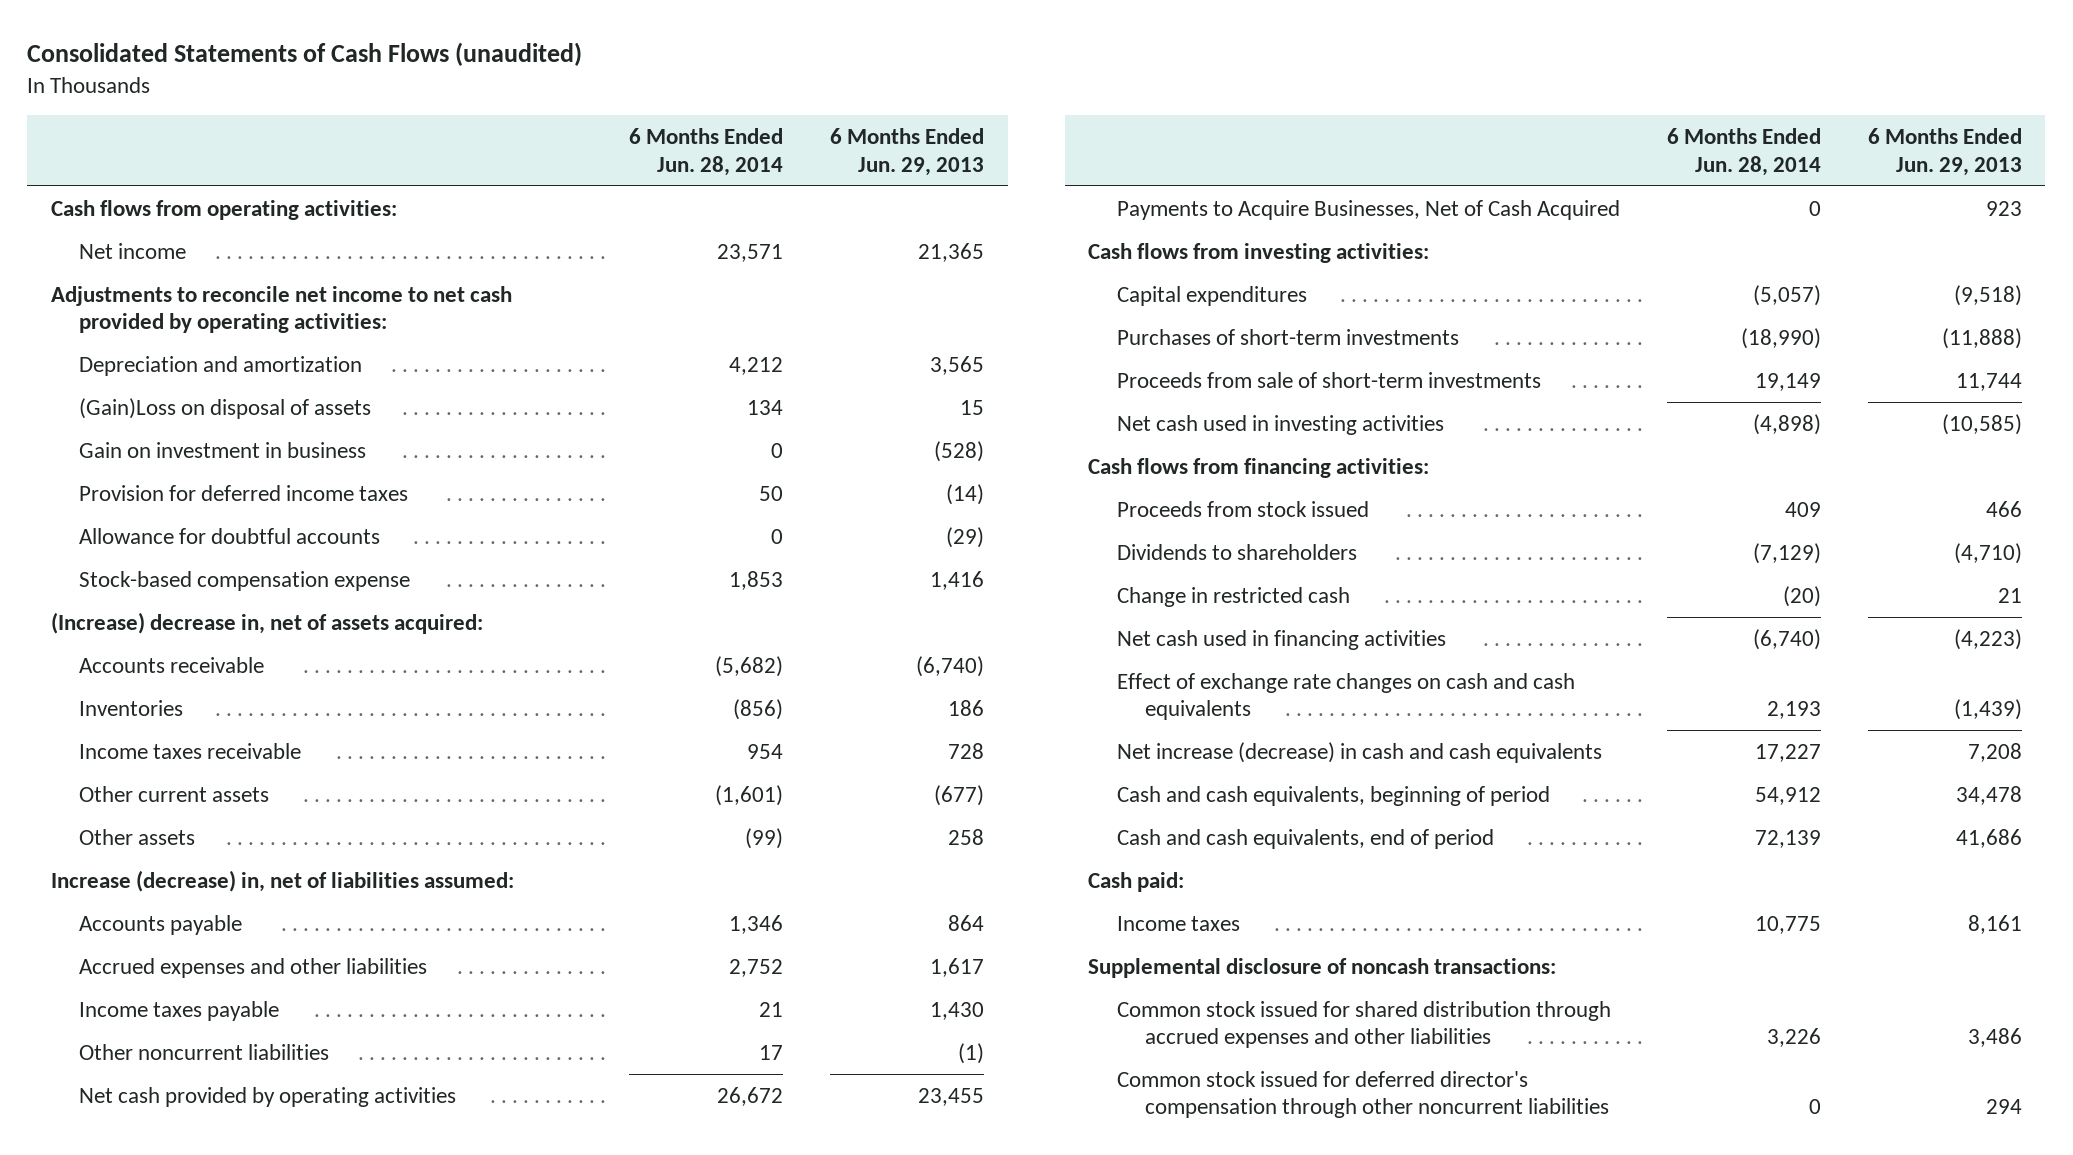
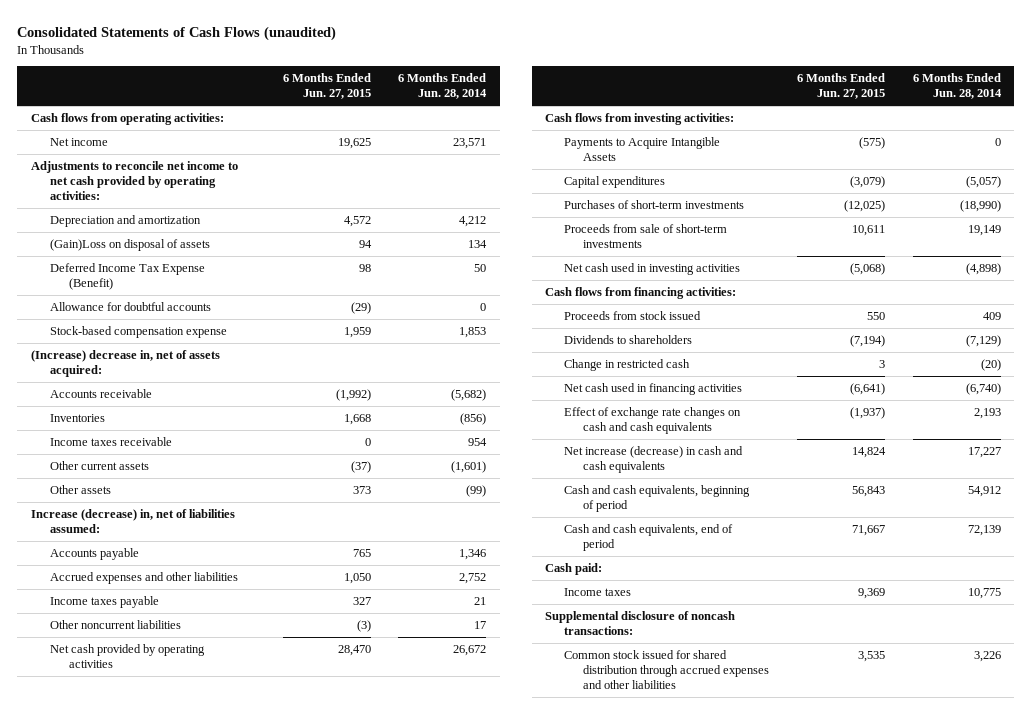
- | 6 Months Ended Jun. 28, 2014 | 6 Months Ended Jun. 29, 2013
+ | 6 Months Ended Jun. 27, 2015 | 6 Months Ended Jun. 28, 2014
- Gain on investment in business | 0 | (528)
- Provision for deferred income taxes | 50 | (14)
+ Deferred Income Tax Expense (Benefit) | 98 | 50
- Payments to Acquire Businesses, Net of Cash Acquired | 0 | 923
+ Payments to Acquire Intangible Assets | (575) | 0
- Common stock issued for deferred director's compensation through other noncurrent liabilities | 0 | 294

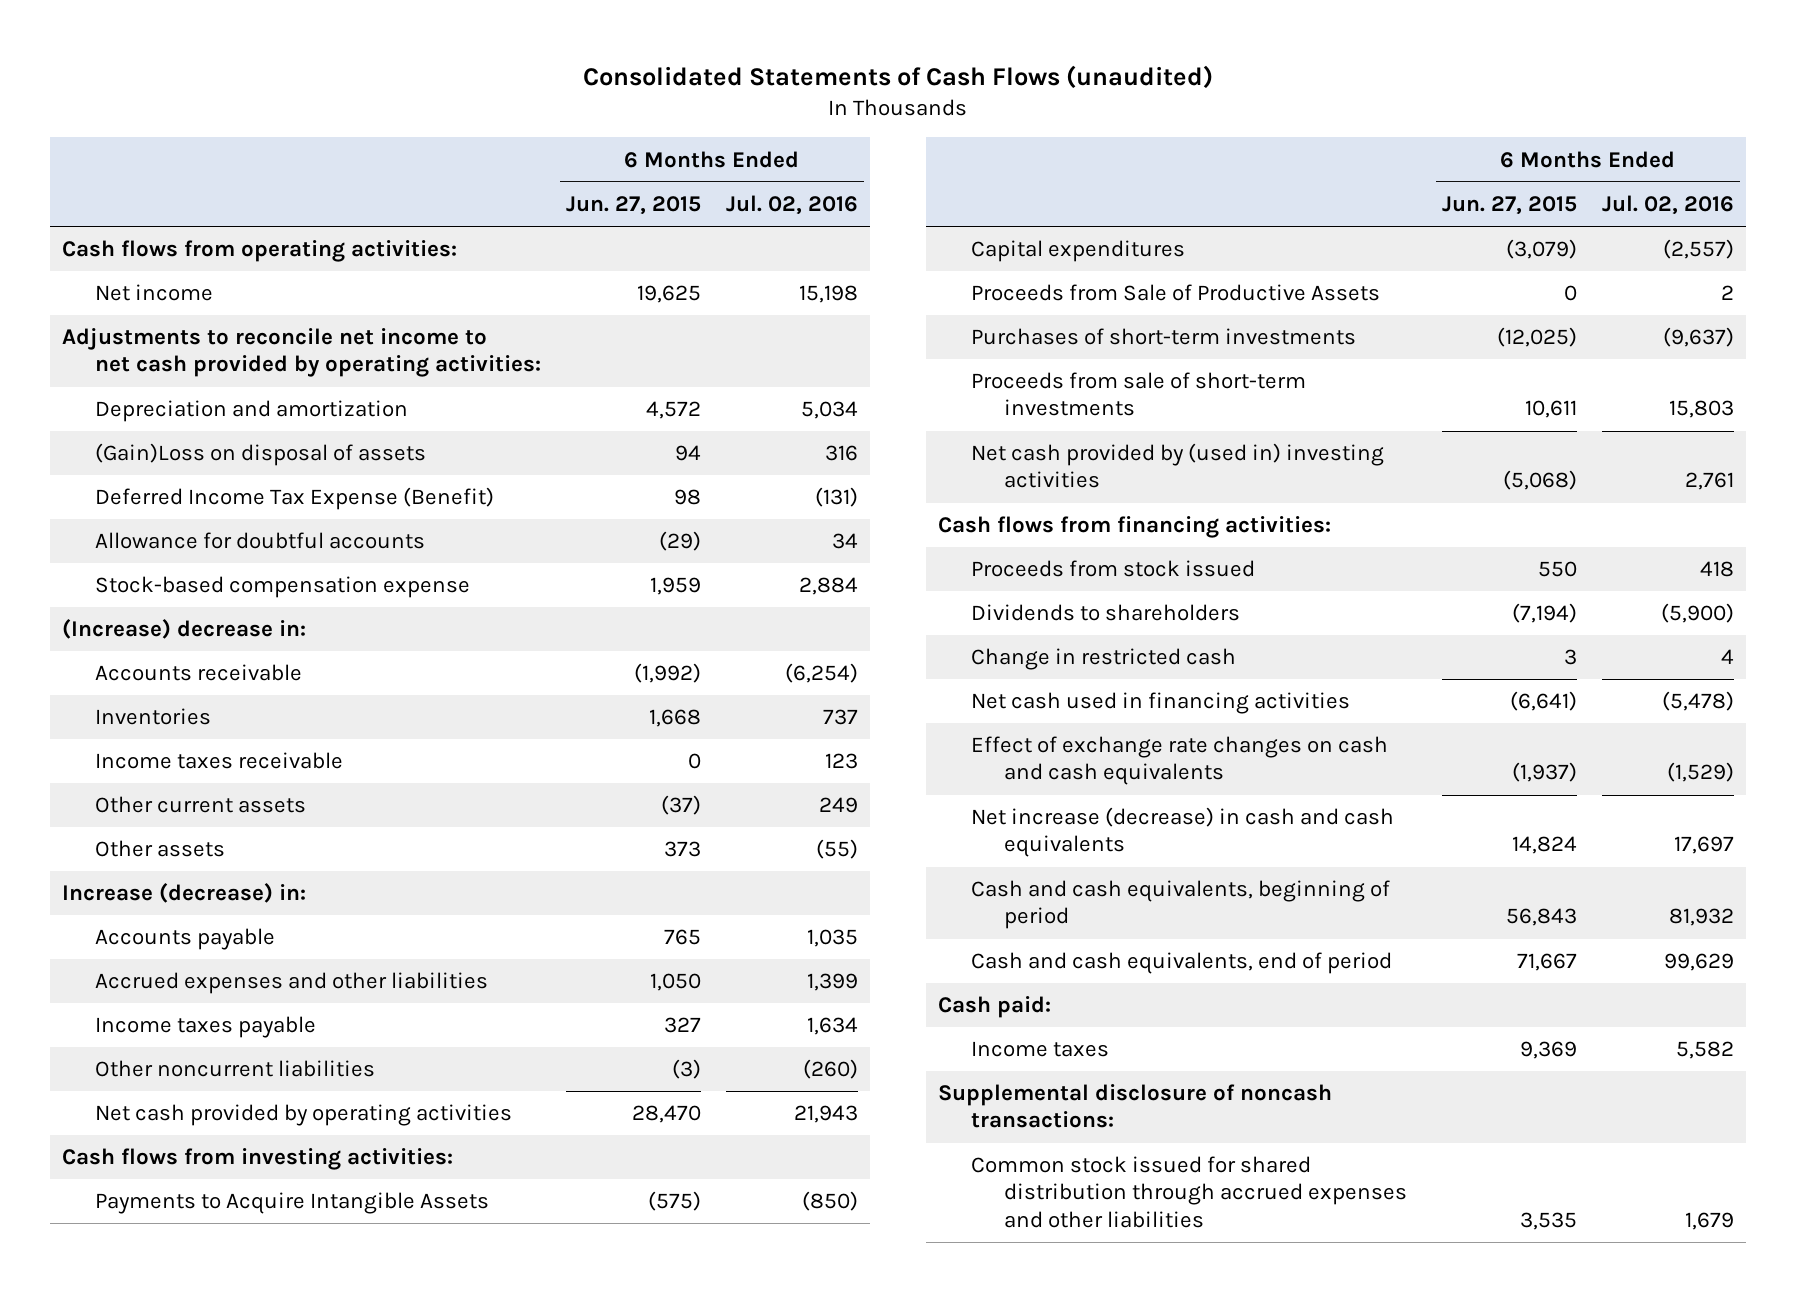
- | 6 Months Ended Jun. 27, 2015 | 6 Months Ended Jun. 28, 2014
+ | 6 Months Ended Jun. 27, 2015 | 6 Months Ended Jul. 02, 2016
- (Increase) decrease in, net of assets acquired:
+ (Increase) decrease in:
- Increase (decrease) in, net of liabilities assumed:
+ Increase (decrease) in:
+ Proceeds from Sale of Productive Assets | 0 | 2
- Net cash used in investing activities | (5,068) | (4,898)
+ Net cash provided by (used in) investing activities | (5,068) | 2,761

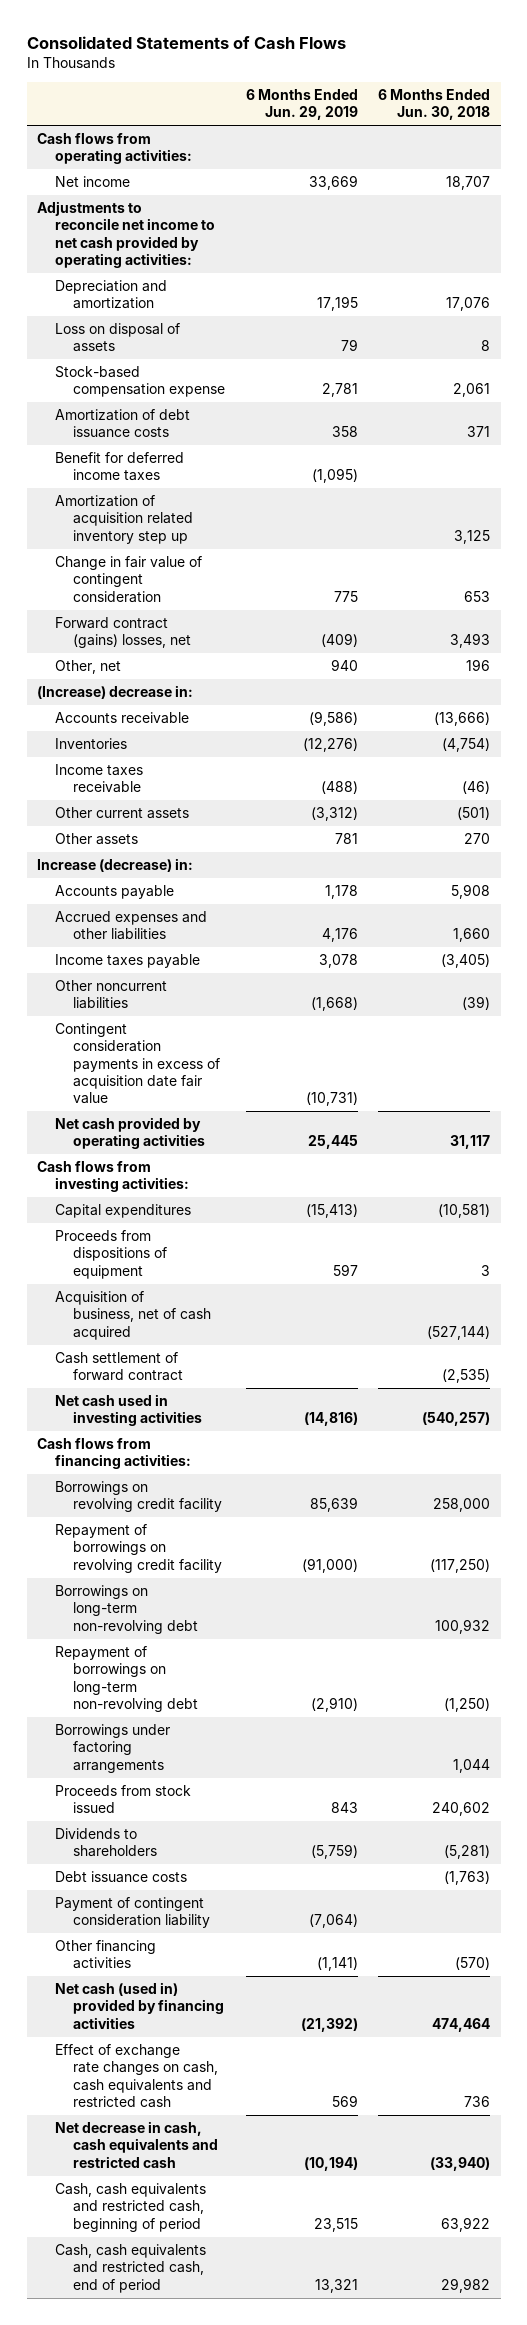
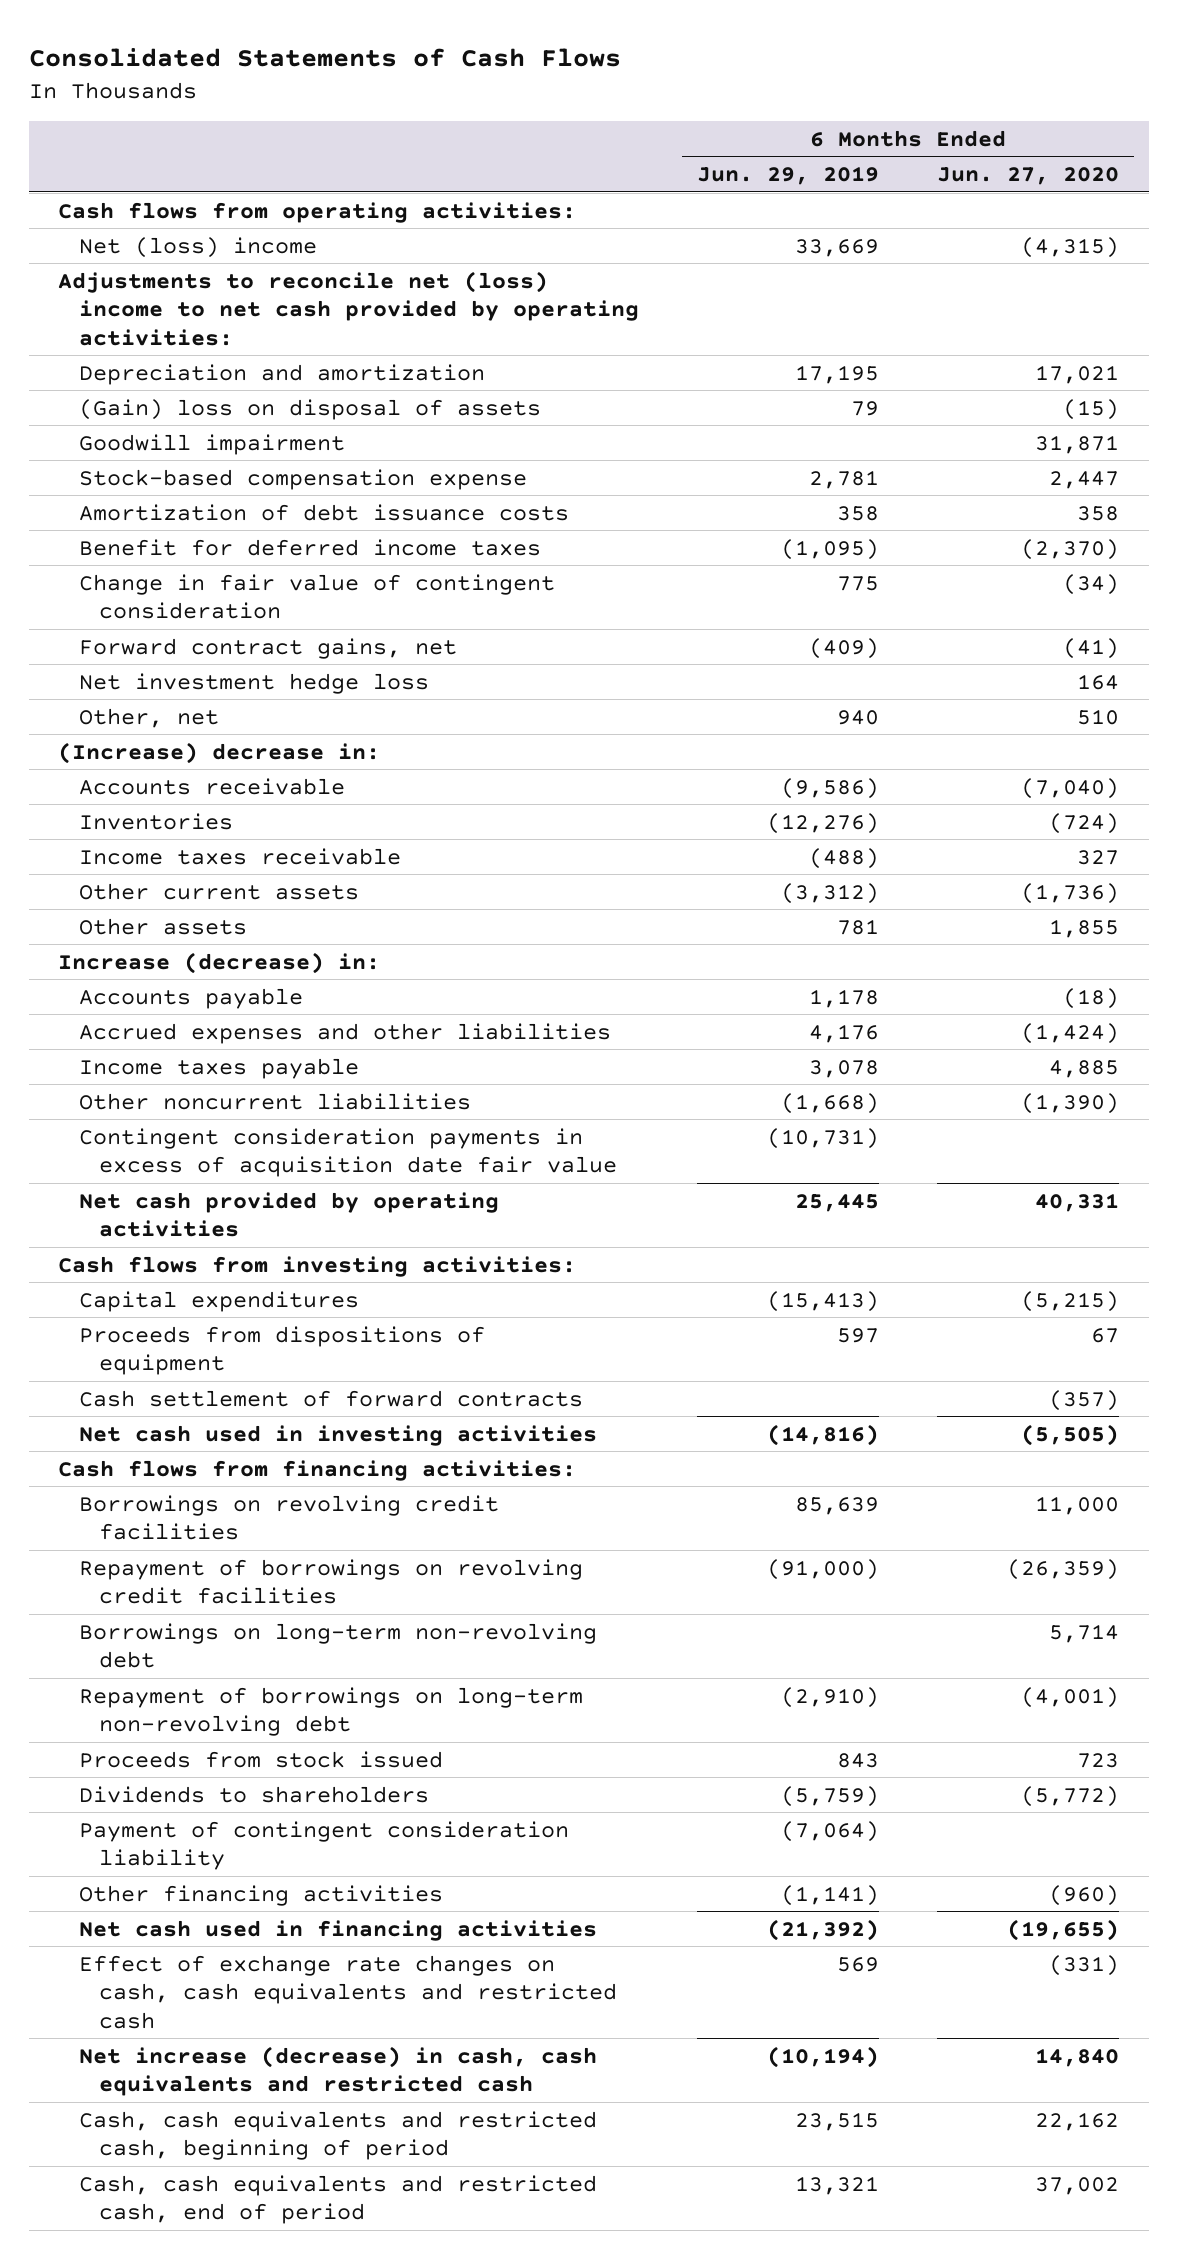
- | 6 Months Ended Jun. 29, 2019 | 6 Months Ended Jun. 30, 2018
+ | 6 Months Ended Jun. 29, 2019 | 6 Months Ended Jun. 27, 2020
- Net income | 33,669 | 18,707
- Adjustments to reconcile net income to net cash provided by operating activities:
+ Net (loss) income | 33,669 | (4,315)
+ Adjustments to reconcile net (loss) income to net cash provided by operating activities:
- Loss on disposal of assets | 79 | 8
+ (Gain) loss on disposal of assets | 79 | (15)
+ Goodwill impairment | | 31,871
- Amortization of acquisition related inventory step up | | 3,125
- Forward contract (gains) losses, net | (409) | 3,493
+ Forward contract gains, net | (409) | (41)
+ Net investment hedge loss | | 164
- Acquisition of business, net of cash acquired | | (527,144)
- Cash settlement of forward contract | | (2,535)
+ Cash settlement of forward contracts | | (357)
- Borrowings on revolving credit facility | 85,639 | 258,000
- Repayment of borrowings on revolving credit facility | (91,000) | (117,250)
+ Borrowings on revolving credit facilities | 85,639 | 11,000
+ Repayment of borrowings on revolving credit facilities | (91,000) | (26,359)
- Borrowings under factoring arrangements | | 1,044
- Debt issuance costs | | (1,763)
- Net cash (used in) provided by financing activities | (21,392) | 474,464
+ Net cash used in financing activities | (21,392) | (19,655)
- Net decrease in cash, cash equivalents and restricted cash | (10,194) | (33,940)
+ Net increase (decrease) in cash, cash equivalents and restricted cash | (10,194) | 14,840

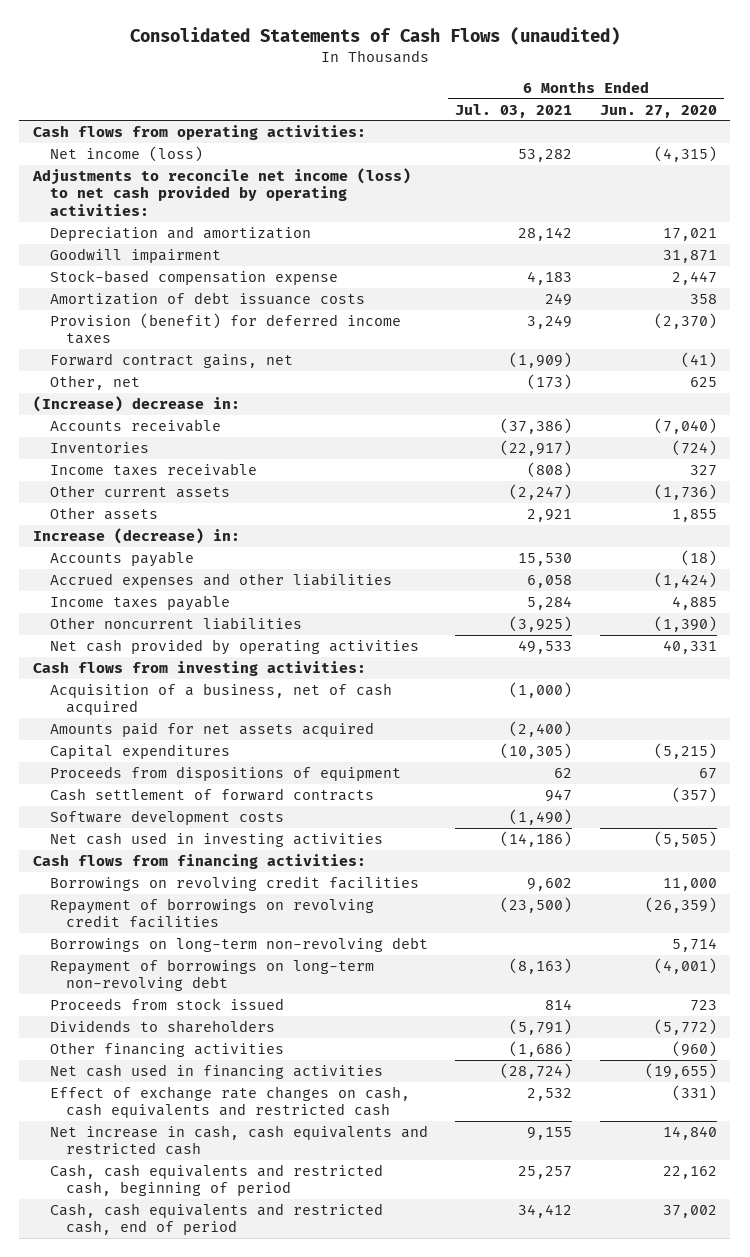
- Consolidated Statements of Cash Flows
+ Consolidated Statements of Cash Flows (unaudited)
- | 6 Months Ended Jun. 29, 2019 | 6 Months Ended Jun. 27, 2020
+ | 6 Months Ended Jul. 03, 2021 | 6 Months Ended Jun. 27, 2020
- Net (loss) income | 33,669 | (4,315)
- Adjustments to reconcile net (loss) income to net cash provided by operating activities:
+ Net income (loss) | 53,282 | (4,315)
+ Adjustments to reconcile net income (loss) to net cash provided by operating activities:
- (Gain) loss on disposal of assets | 79 | (15)
- Benefit for deferred income taxes | (1,095) | (2,370)
- Change in fair value of contingent consideration | 775 | (34)
+ Provision (benefit) for deferred income taxes | 3,249 | (2,370)
- Net investment hedge loss | | 164
- Other, net | 940 | 510
+ Other, net | (173) | 625
- Contingent consideration payments in excess of acquisition date fair value | (10,731) |
+ Acquisition of a business, net of cash acquired | (1,000) |
+ Amounts paid for net assets acquired | (2,400) |
+ Software development costs | (1,490) |
- Payment of contingent consideration liability | (7,064) |
- Net increase (decrease) in cash, cash equivalents and restricted cash | (10,194) | 14,840
+ Net increase in cash, cash equivalents and restricted cash | 9,155 | 14,840

